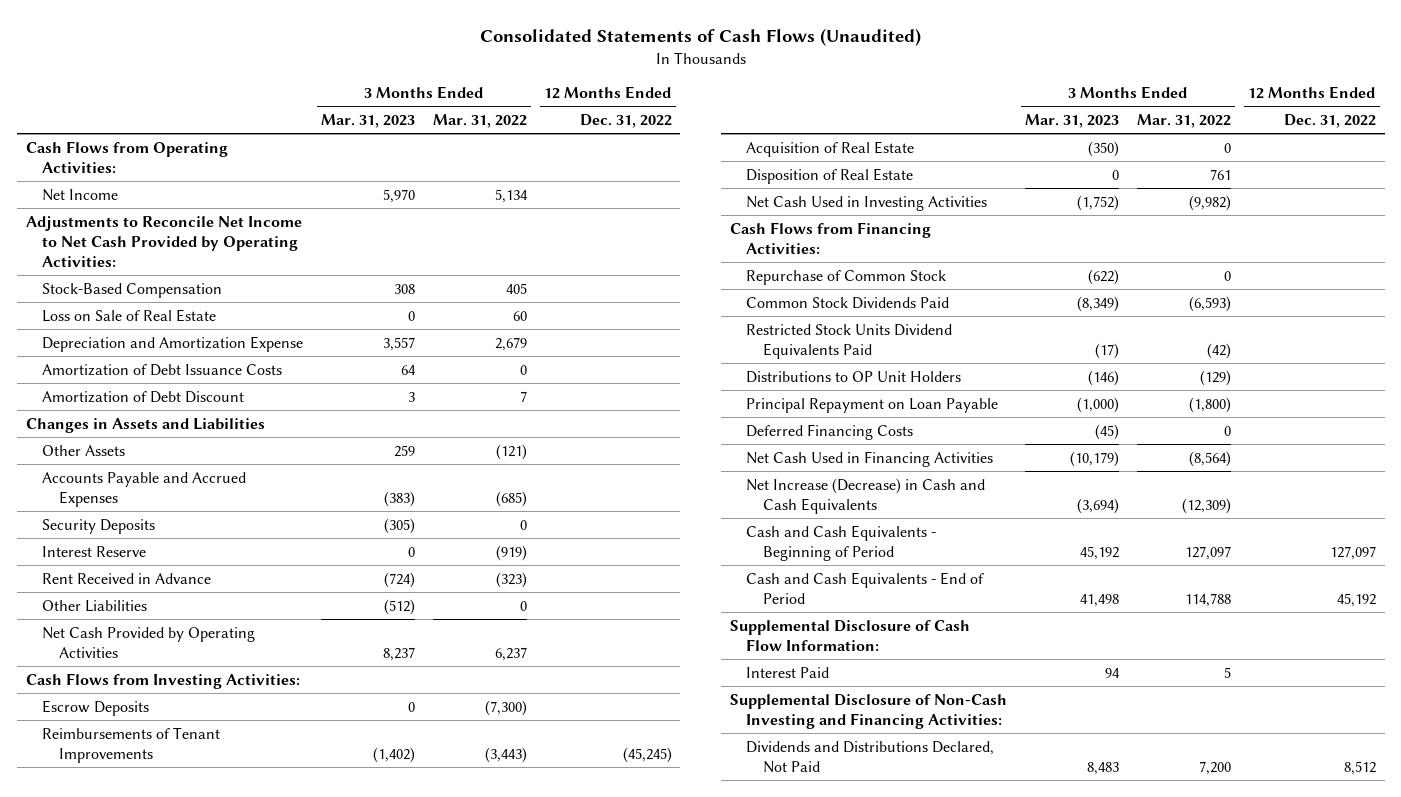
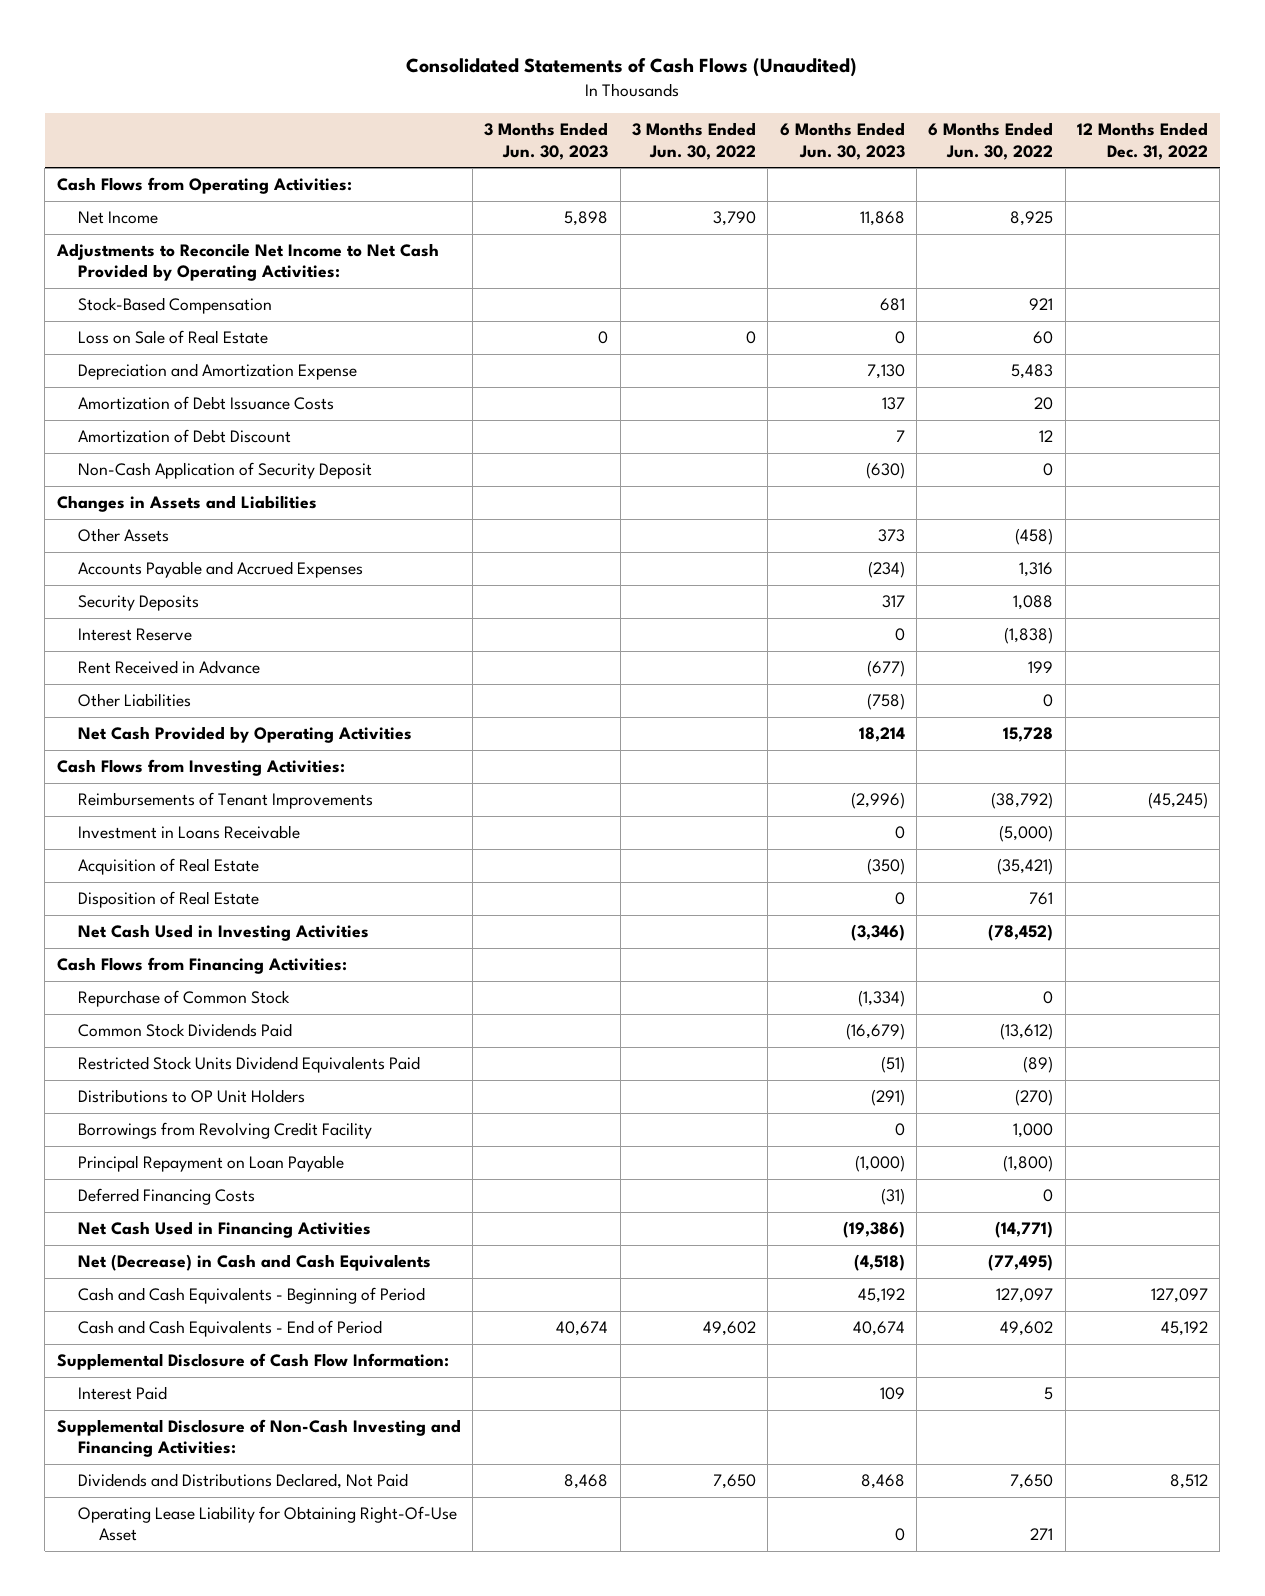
- | 3 Months Ended Mar. 31, 2023 | 3 Months Ended Mar. 31, 2022 | 12 Months Ended Dec. 31, 2022
+ | 3 Months Ended Jun. 30, 2023 | 3 Months Ended Jun. 30, 2022 | 6 Months Ended Jun. 30, 2023 | 6 Months Ended Jun. 30, 2022 | 12 Months Ended Dec. 31, 2022
+ Non-Cash Application of Security Deposit | | | (630) | 0 |
- Escrow Deposits | 0 | (7,300) |
+ Investment in Loans Receivable | | | 0 | (5,000) |
+ Borrowings from Revolving Credit Facility | | | 0 | 1,000 |
- Net Increase (Decrease) in Cash and Cash Equivalents | (3,694) | (12,309) |
+ Net (Decrease) in Cash and Cash Equivalents | | | (4,518) | (77,495) |
+ Operating Lease Liability for Obtaining Right-Of-Use Asset | | | 0 | 271 |

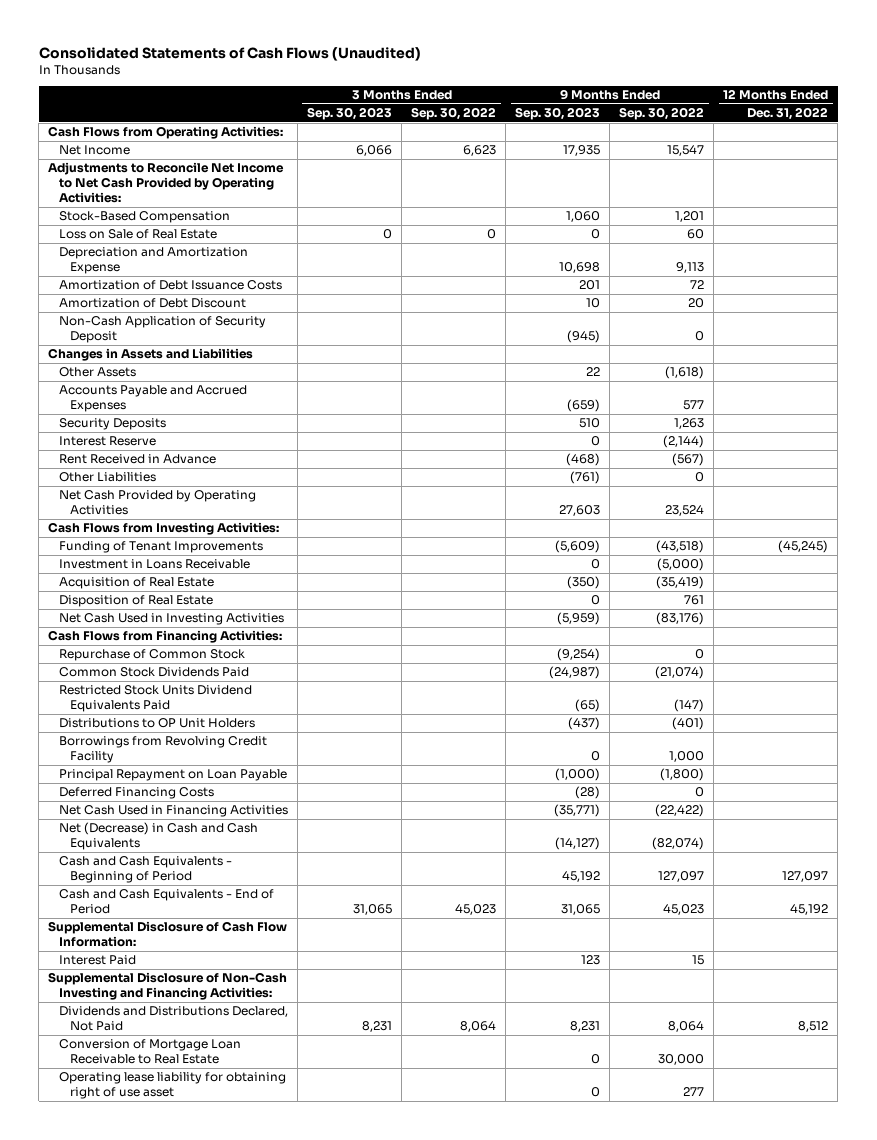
- | 3 Months Ended Jun. 30, 2023 | 3 Months Ended Jun. 30, 2022 | 6 Months Ended Jun. 30, 2023 | 6 Months Ended Jun. 30, 2022 | 12 Months Ended Dec. 31, 2022
+ | 3 Months Ended Sep. 30, 2023 | 3 Months Ended Sep. 30, 2022 | 9 Months Ended Sep. 30, 2023 | 9 Months Ended Sep. 30, 2022 | 12 Months Ended Dec. 31, 2022
- Reimbursements of Tenant Improvements | | | (2,996) | (38,792) | (45,245)
+ Funding of Tenant Improvements | | | (5,609) | (43,518) | (45,245)
- Operating Lease Liability for Obtaining Right-Of-Use Asset | | | 0 | 271 |
+ Conversion of Mortgage Loan Receivable to Real Estate | | | 0 | 30,000 |
+ Operating lease liability for obtaining right of use asset | | | 0 | 277 |

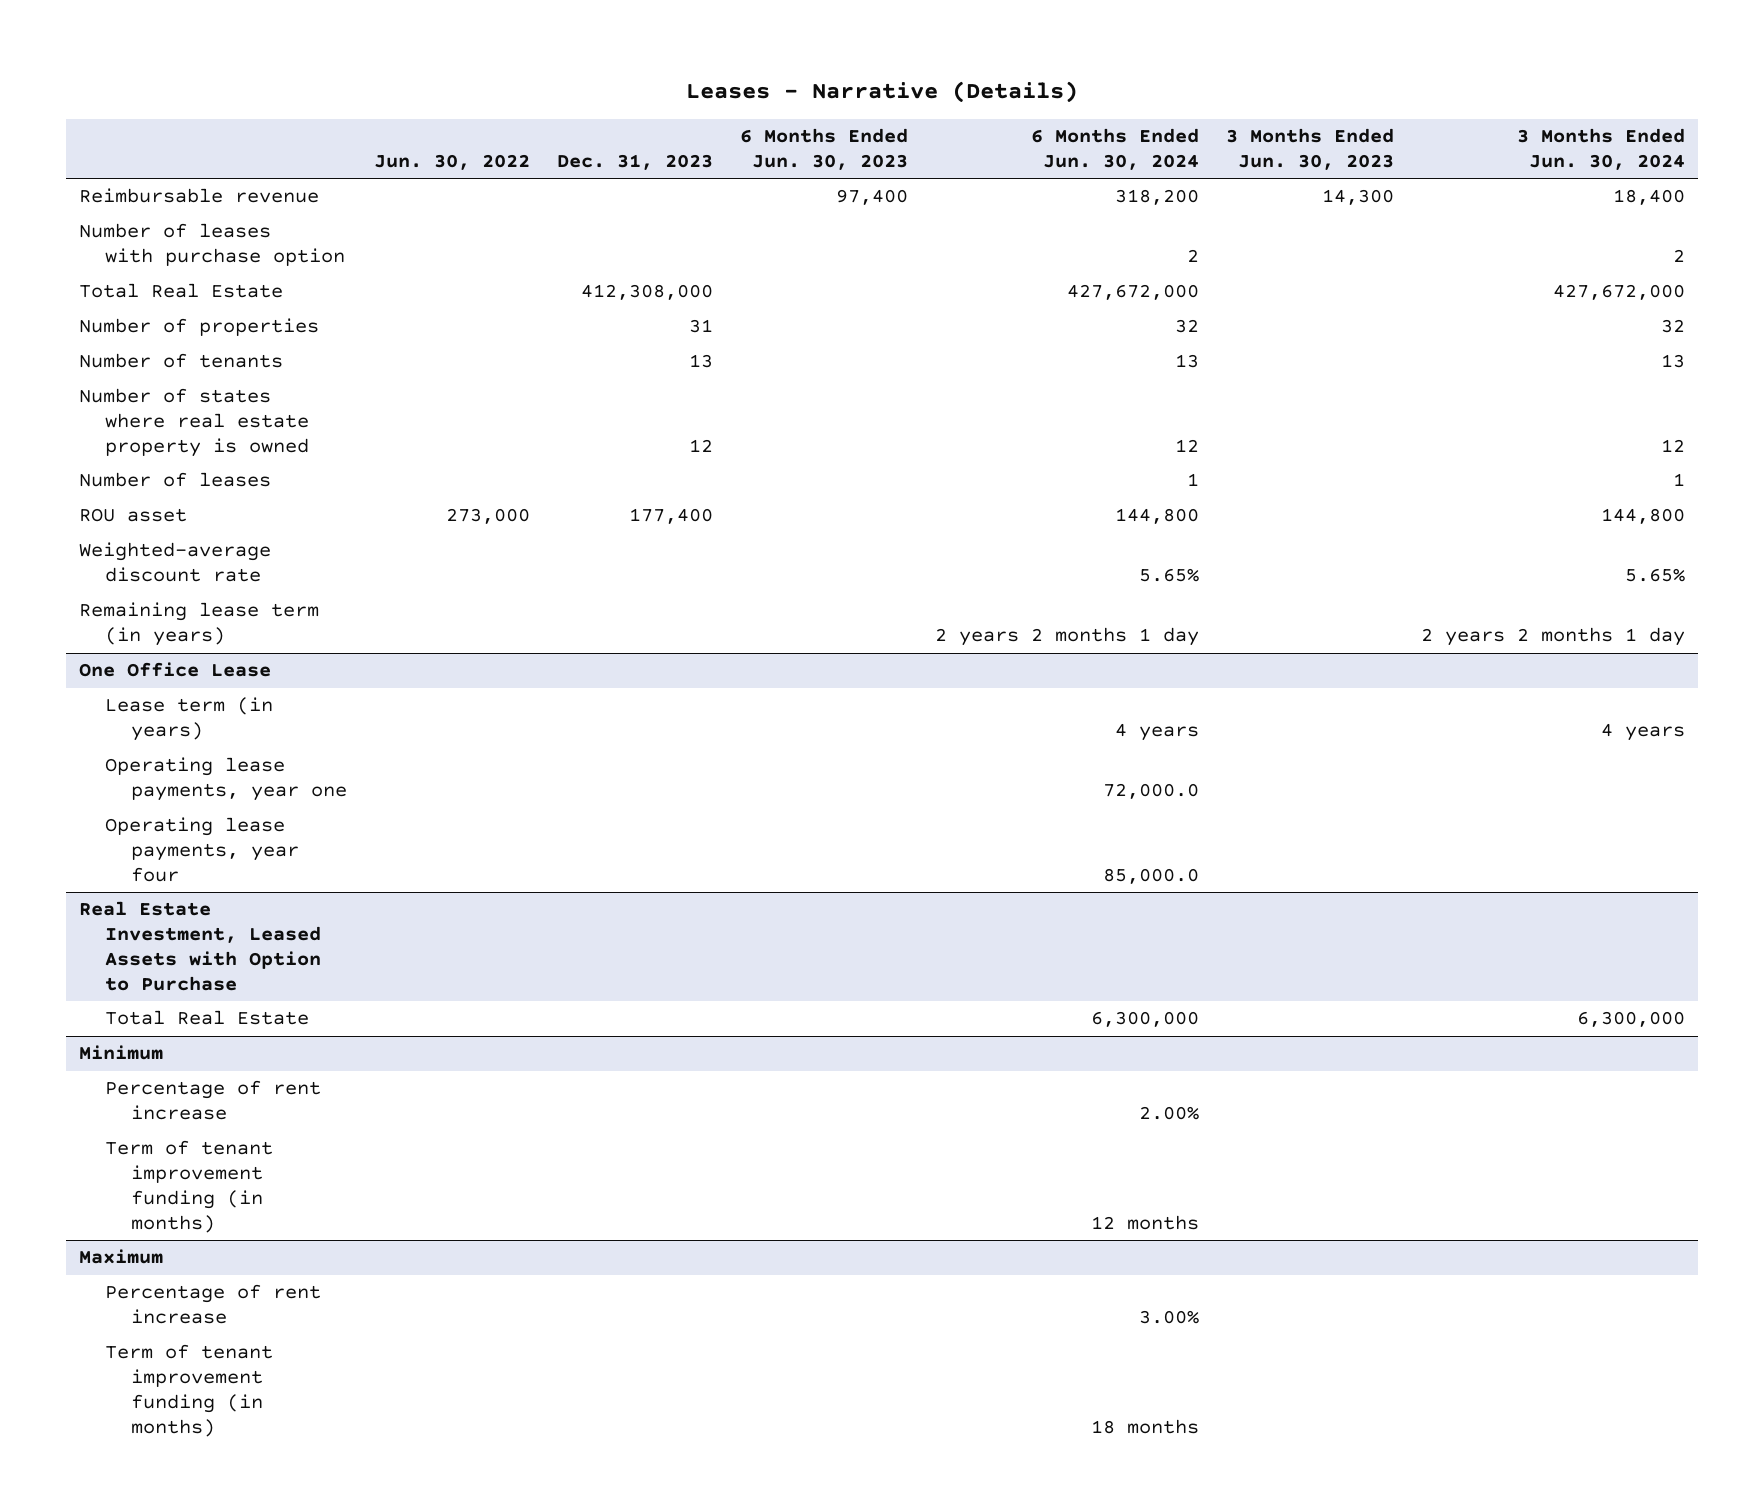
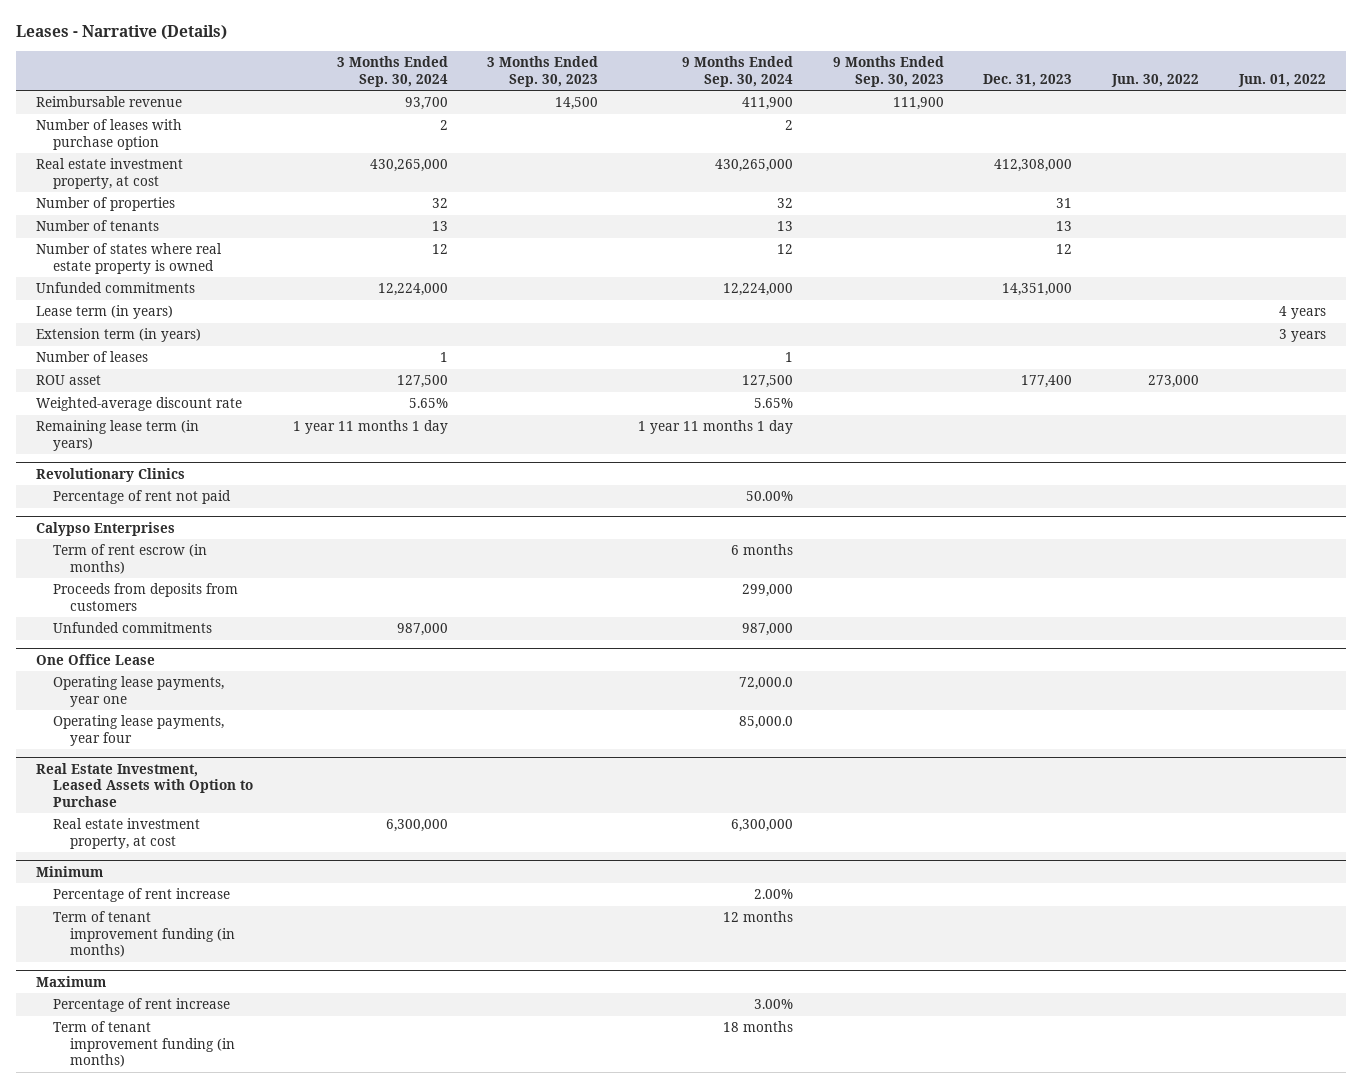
- | Jun. 30, 2022 | Dec. 31, 2023 | 6 Months Ended Jun. 30, 2023 | 6 Months Ended Jun. 30, 2024 | 3 Months Ended Jun. 30, 2023 | 3 Months Ended Jun. 30, 2024
+ | 3 Months Ended Sep. 30, 2024 | 3 Months Ended Sep. 30, 2023 | 9 Months Ended Sep. 30, 2024 | 9 Months Ended Sep. 30, 2023 | Dec. 31, 2023 | Jun. 30, 2022 | Jun. 01, 2022
- Total Real Estate | | 412,308,000 | | 427,672,000 | | 427,672,000
+ Real estate investment property, at cost | 430,265,000 | | 430,265,000 | | 412,308,000 | |
+ Unfunded commitments | 12,224,000 | | 12,224,000 | | 14,351,000 | |
+ Lease term (in years) | | | | | | | 4 years
+ Extension term (in years) | | | | | | | 3 years
+ Revolutionary Clinics
+ Percentage of rent not paid | | | 50.00% | | | |
+ Calypso Enterprises
+ Term of rent escrow (in months) | | | 6 months | | | |
+ Proceeds from deposits from customers | | | 299,000 | | | |
+ Unfunded commitments | 987,000 | | 987,000 | | | |
@ One Office Lease
- Lease term (in years) | | | | 4 years | | 4 years
@ Real Estate Investment, Leased Assets with Option to Purchase
- Total Real Estate | | | | 6,300,000 | | 6,300,000
+ Real estate investment property, at cost | 6,300,000 | | 6,300,000 | | | |

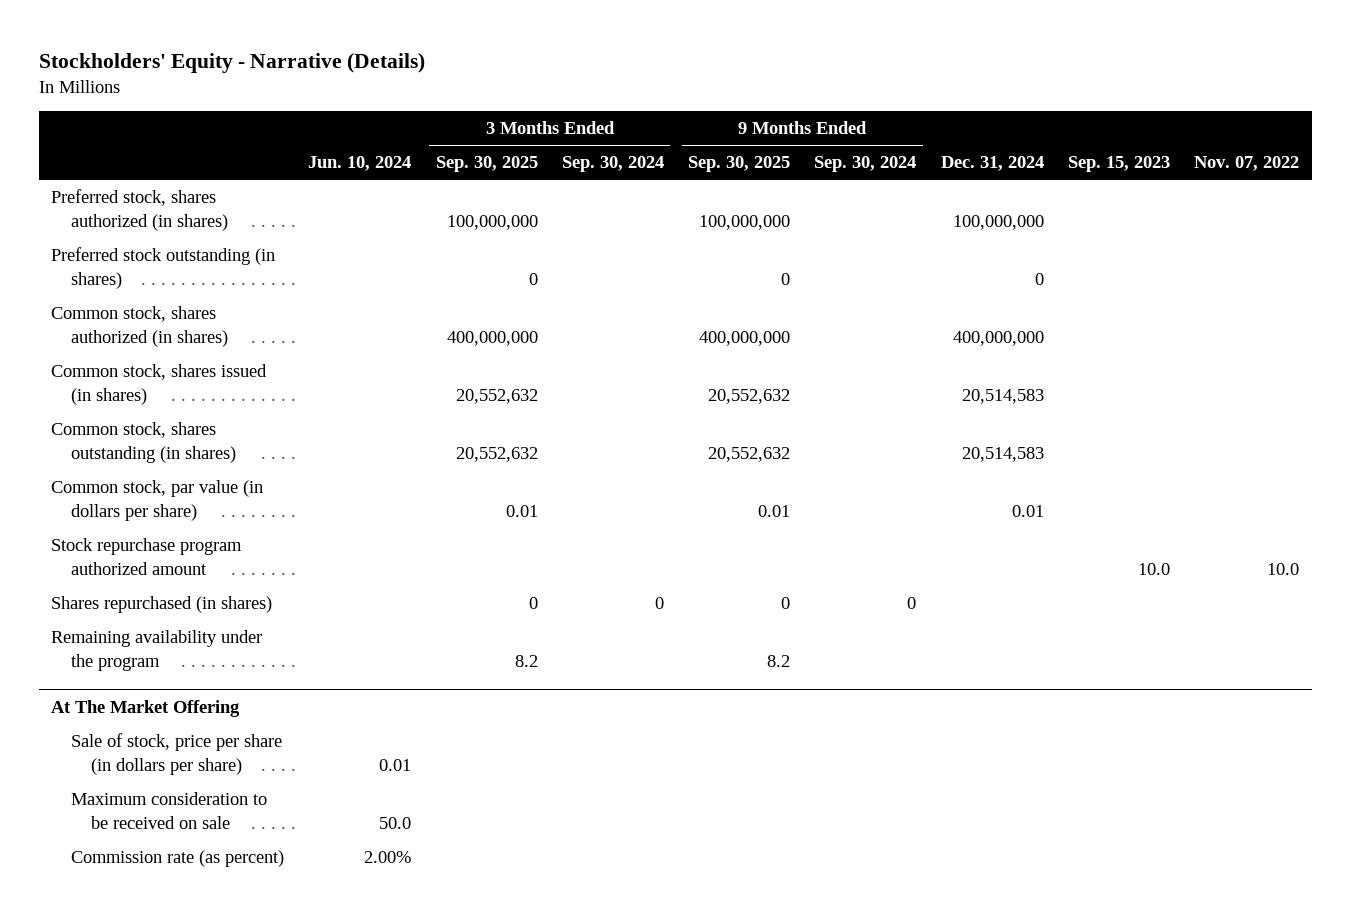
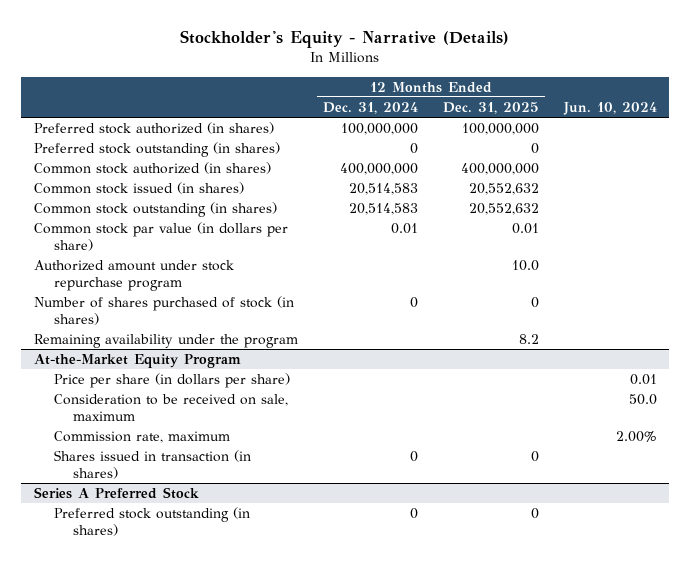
- Stockholders' Equity - Narrative (Details)
+ Stockholder's Equity - Narrative (Details)
- | Jun. 10, 2024 | 3 Months Ended Sep. 30, 2025 | 3 Months Ended Sep. 30, 2024 | 9 Months Ended Sep. 30, 2025 | 9 Months Ended Sep. 30, 2024 | Dec. 31, 2024 | Sep. 15, 2023 | Nov. 07, 2022
+ | 12 Months Ended Dec. 31, 2024 | 12 Months Ended Dec. 31, 2025 | Jun. 10, 2024
- Preferred stock, shares authorized (in shares) | | 100,000,000 | | 100,000,000 | | 100,000,000 | |
+ Preferred stock authorized (in shares) | 100,000,000 | 100,000,000 |
- Common stock, shares authorized (in shares) | | 400,000,000 | | 400,000,000 | | 400,000,000 | |
- Common stock, shares issued (in shares) | | 20,552,632 | | 20,552,632 | | 20,514,583 | |
- Common stock, shares outstanding (in shares) | | 20,552,632 | | 20,552,632 | | 20,514,583 | |
- Common stock, par value (in dollars per share) | | 0.01 | | 0.01 | | 0.01 | |
- Stock repurchase program authorized amount | | | | | | | 10.0 | 10.0
- Shares repurchased (in shares) | | 0 | 0 | 0 | 0 | | |
+ Common stock authorized (in shares) | 400,000,000 | 400,000,000 |
+ Common stock issued (in shares) | 20,514,583 | 20,552,632 |
+ Common stock outstanding (in shares) | 20,514,583 | 20,552,632 |
+ Common stock par value (in dollars per share) | 0.01 | 0.01 |
+ Authorized amount under stock repurchase program | | 10.0 |
+ Number of shares purchased of stock (in shares) | 0 | 0 |
- At The Market Offering
- Sale of stock, price per share (in dollars per share) | 0.01 | | | | | | |
- Maximum consideration to be received on sale | 50.0 | | | | | | |
- Commission rate (as percent) | 2.00% | | | | | | |
+ At-the-Market Equity Program
+ Price per share (in dollars per share) | | | 0.01
+ Consideration to be received on sale, maximum | | | 50.0
+ Commission rate, maximum | | | 2.00%
+ Shares issued in transaction (in shares) | 0 | 0 |
+ Series A Preferred Stock
+ Preferred stock outstanding (in shares) | 0 | 0 |

